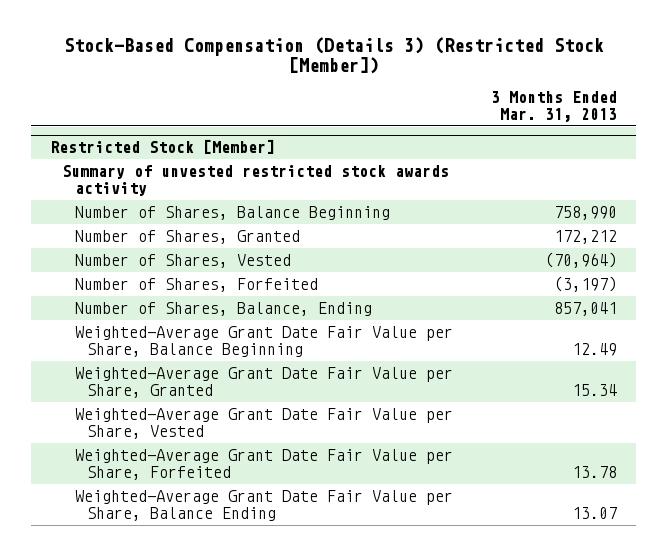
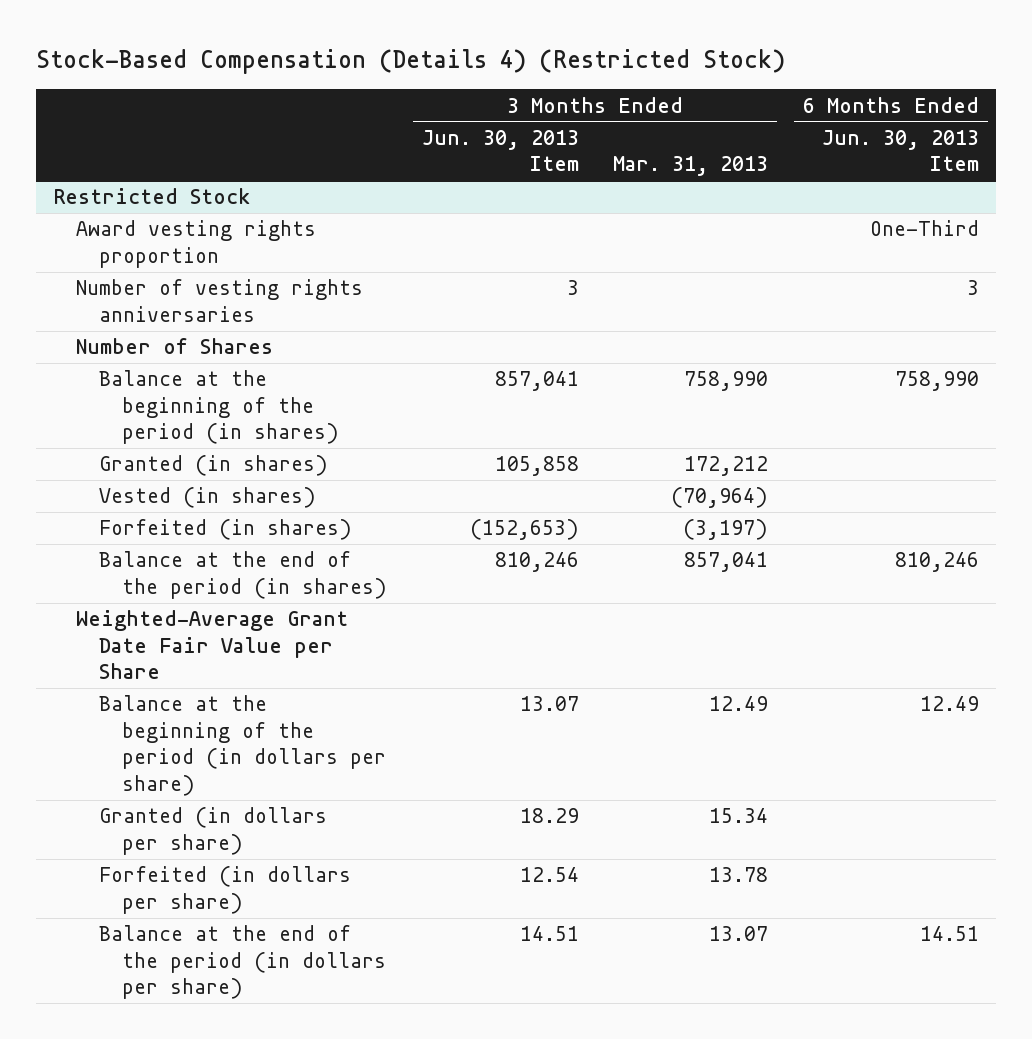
- Stock-Based Compensation (Details 3) (Restricted Stock [Member])
+ Stock-Based Compensation (Details 4) (Restricted Stock)
- | 3 Months Ended Mar. 31, 2013
+ | 3 Months Ended Jun. 30, 2013 Item | 3 Months Ended Mar. 31, 2013 | 6 Months Ended Jun. 30, 2013 Item
- Restricted Stock [Member]
- Summary of unvested restricted stock awards activity
- Number of Shares, Balance Beginning | 758,990
- Number of Shares, Granted | 172,212
- Number of Shares, Vested | (70,964)
- Number of Shares, Forfeited | (3,197)
- Number of Shares, Balance, Ending | 857,041
- Weighted-Average Grant Date Fair Value per Share, Balance Beginning | 12.49
- Weighted-Average Grant Date Fair Value per Share, Granted | 15.34
- Weighted-Average Grant Date Fair Value per Share, Vested
- Weighted-Average Grant Date Fair Value per Share, Forfeited | 13.78
- Weighted-Average Grant Date Fair Value per Share, Balance Ending | 13.07
+ Restricted Stock
+ Award vesting rights proportion | | | One-Third
+ Number of vesting rights anniversaries | 3 | | 3
+ Number of Shares
+ Balance at the beginning of the period (in shares) | 857,041 | 758,990 | 758,990
+ Granted (in shares) | 105,858 | 172,212 |
+ Vested (in shares) | | (70,964) |
+ Forfeited (in shares) | (152,653) | (3,197) |
+ Balance at the end of the period (in shares) | 810,246 | 857,041 | 810,246
+ Weighted-Average Grant Date Fair Value per Share
+ Balance at the beginning of the period (in dollars per share) | 13.07 | 12.49 | 12.49
+ Granted (in dollars per share) | 18.29 | 15.34 |
+ Forfeited (in dollars per share) | 12.54 | 13.78 |
+ Balance at the end of the period (in dollars per share) | 14.51 | 13.07 | 14.51

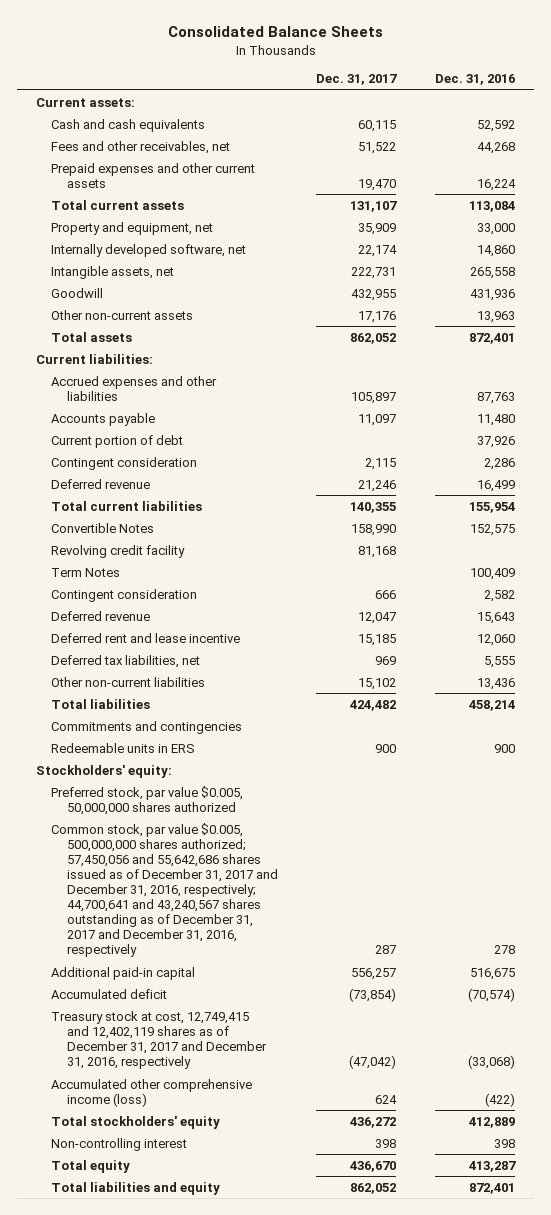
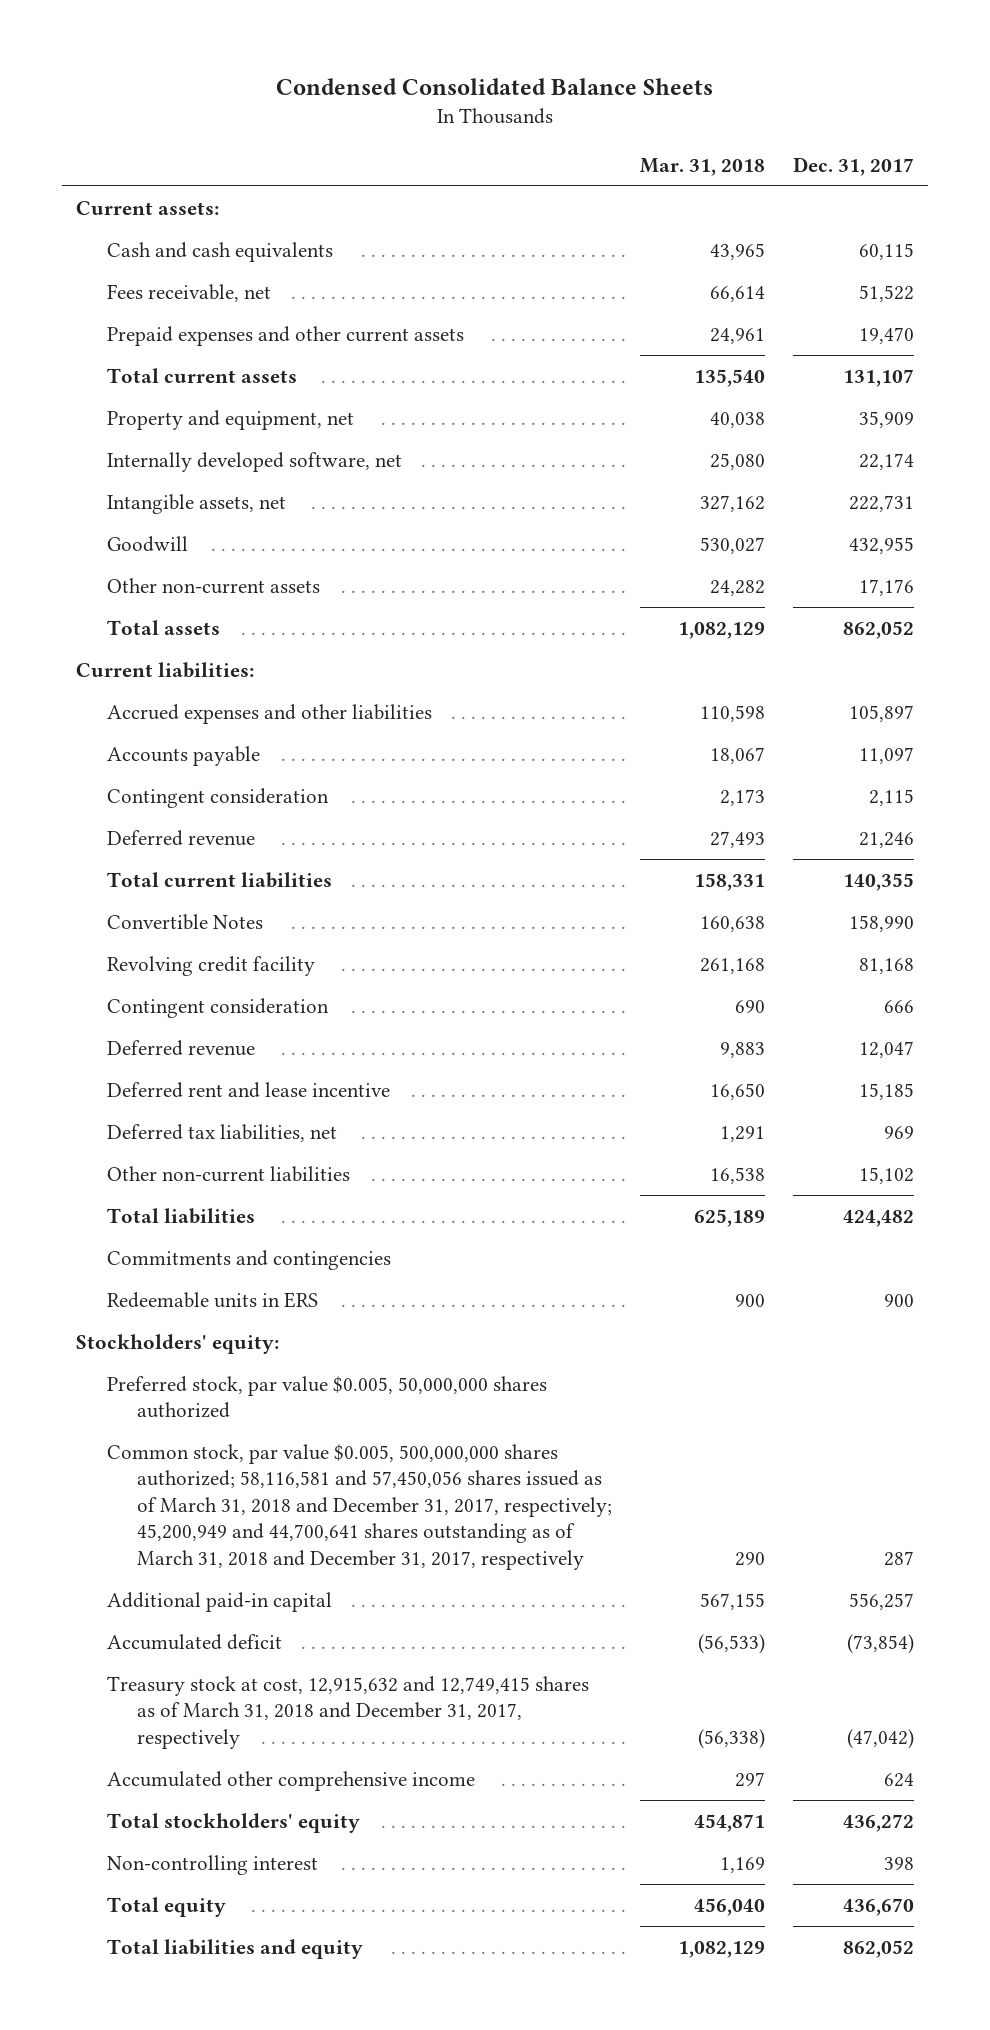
- Consolidated Balance Sheets
+ Condensed Consolidated Balance Sheets
- | Dec. 31, 2017 | Dec. 31, 2016
+ | Mar. 31, 2018 | Dec. 31, 2017
- Fees and other receivables, net | 51,522 | 44,268
+ Fees receivable, net | 66,614 | 51,522
- Current portion of debt | | 37,926
- Term Notes | | 100,409
- Common stock, par value $0.005, 500,000,000 shares authorized; 57,450,056 and 55,642,686 shares issued as of December 31, 2017 and December 31, 2016, respectively; 44,700,641 and 43,240,567 shares outstanding as of December 31, 2017 and December 31, 2016, respectively | 287 | 278
+ Common stock, par value $0.005, 500,000,000 shares authorized; 58,116,581 and 57,450,056 shares issued as of March 31, 2018 and December 31, 2017, respectively; 45,200,949 and 44,700,641 shares outstanding as of March 31, 2018 and December 31, 2017, respectively | 290 | 287
- Treasury stock at cost, 12,749,415 and 12,402,119 shares as of December 31, 2017 and December 31, 2016, respectively | (47,042) | (33,068)
- Accumulated other comprehensive income (loss) | 624 | (422)
+ Treasury stock at cost, 12,915,632 and 12,749,415 shares as of March 31, 2018 and December 31, 2017, respectively | (56,338) | (47,042)
+ Accumulated other comprehensive income | 297 | 624

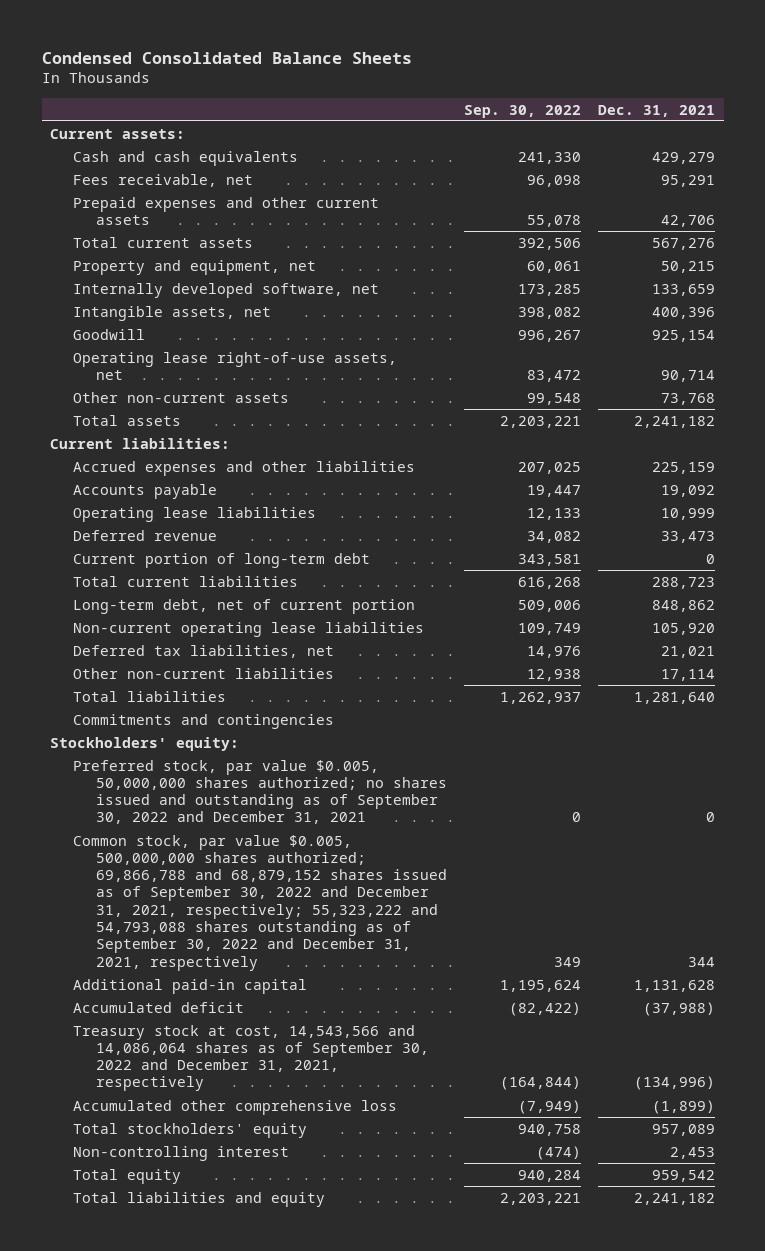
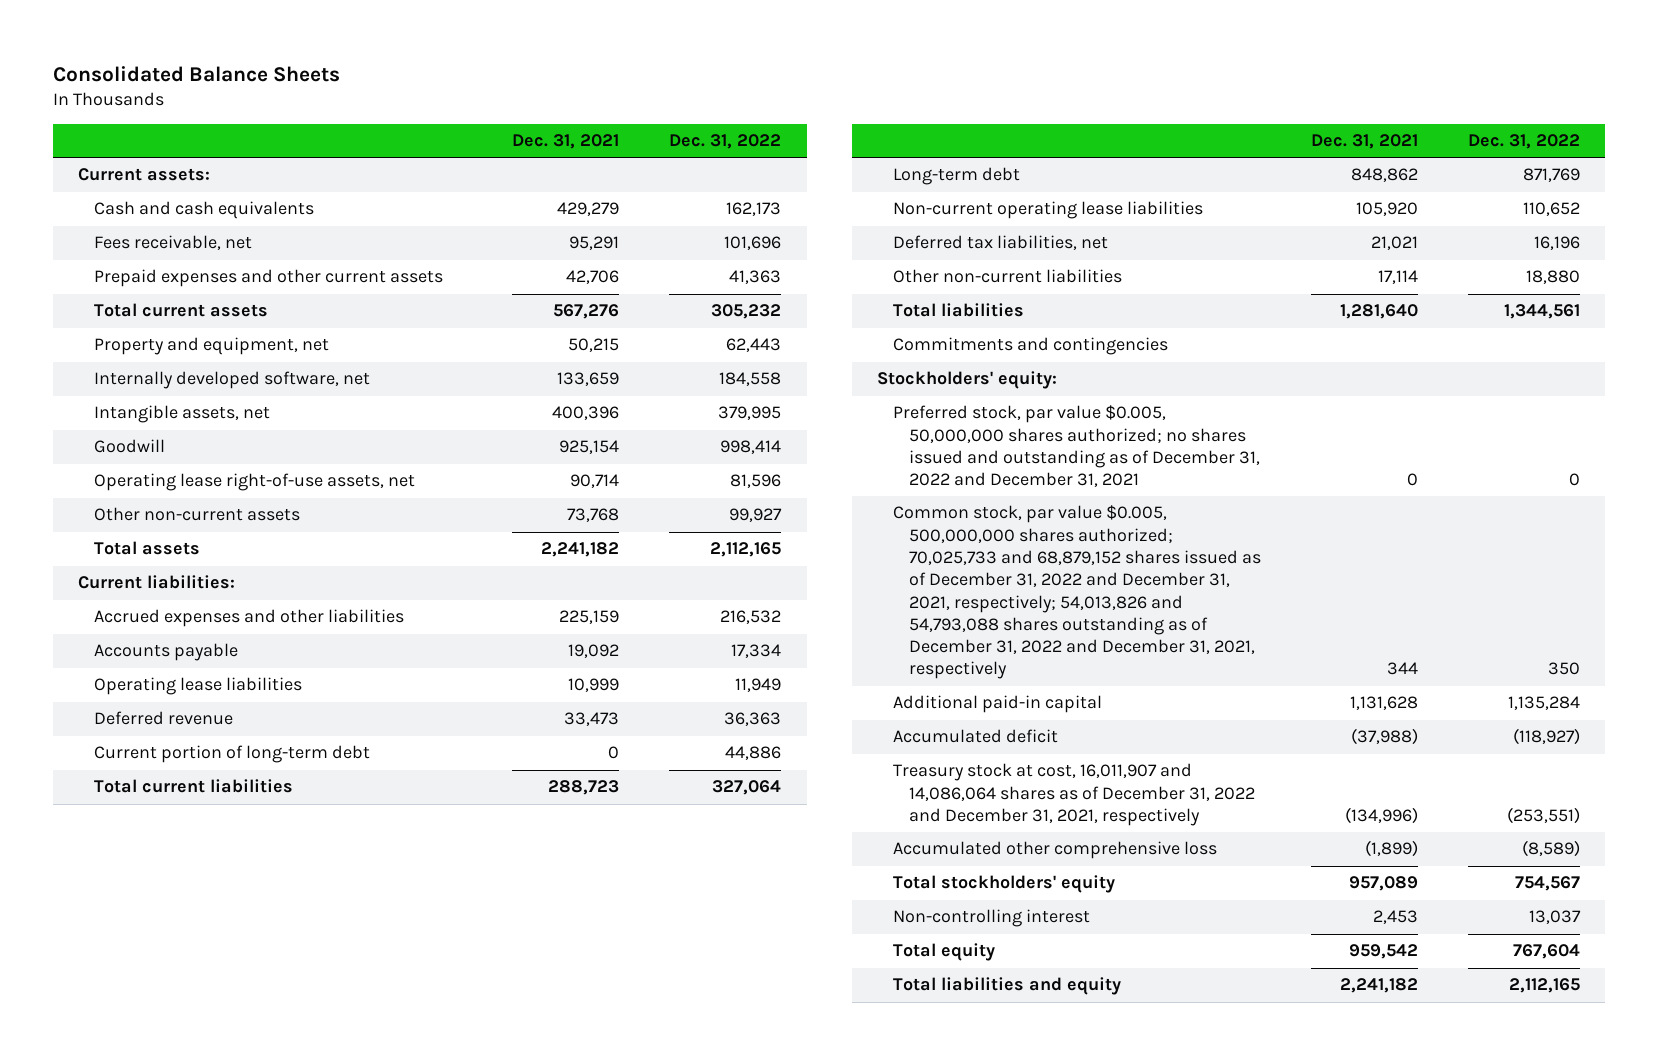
- Condensed Consolidated Balance Sheets
+ Consolidated Balance Sheets
- | Sep. 30, 2022 | Dec. 31, 2021
+ | Dec. 31, 2021 | Dec. 31, 2022
- Long-term debt, net of current portion | 509,006 | 848,862
+ Long-term debt | 848,862 | 871,769
- Preferred stock, par value $0.005, 50,000,000 shares authorized; no shares issued and outstanding as of September 30, 2022 and December 31, 2021 | 0 | 0
- Common stock, par value $0.005, 500,000,000 shares authorized; 69,866,788 and 68,879,152 shares issued as of September 30, 2022 and December 31, 2021, respectively; 55,323,222 and 54,793,088 shares outstanding as of September 30, 2022 and December 31, 2021, respectively | 349 | 344
+ Preferred stock, par value $0.005, 50,000,000 shares authorized; no shares issued and outstanding as of December 31, 2022 and December 31, 2021 | 0 | 0
+ Common stock, par value $0.005, 500,000,000 shares authorized; 70,025,733 and 68,879,152 shares issued as of December 31, 2022 and December 31, 2021, respectively; 54,013,826 and 54,793,088 shares outstanding as of December 31, 2022 and December 31, 2021, respectively | 344 | 350
- Treasury stock at cost, 14,543,566 and 14,086,064 shares as of September 30, 2022 and December 31, 2021, respectively | (164,844) | (134,996)
+ Treasury stock at cost, 16,011,907 and 14,086,064 shares as of December 31, 2022 and December 31, 2021, respectively | (134,996) | (253,551)

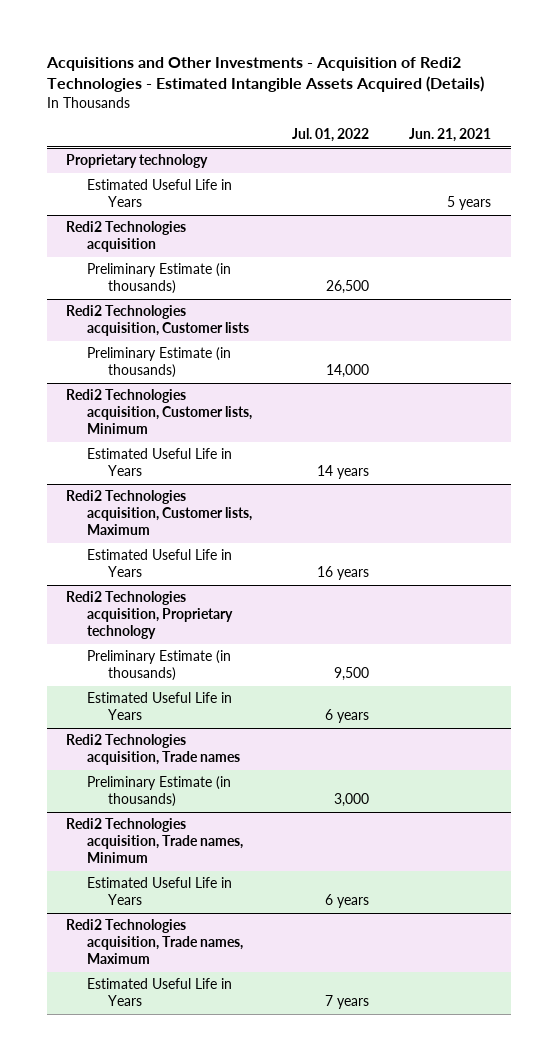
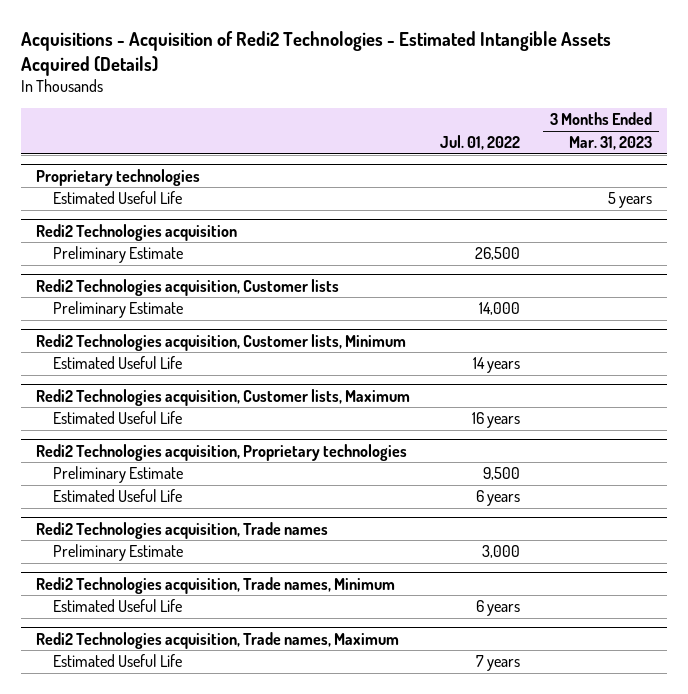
- Acquisitions and Other Investments - Acquisition of Redi2 Technologies - Estimated Intangible Assets Acquired (Details)
+ Acquisitions - Acquisition of Redi2 Technologies - Estimated Intangible Assets Acquired (Details)
- | Jul. 01, 2022 | Jun. 21, 2021
+ | Jul. 01, 2022 | 3 Months Ended Mar. 31, 2023
- Proprietary technology
- Estimated Useful Life in Years | | 5 years
+ Proprietary technologies
+ Estimated Useful Life | | 5 years
@ Redi2 Technologies acquisition
- Preliminary Estimate (in thousands) | 26,500 |
+ Preliminary Estimate | 26,500 |
@ Redi2 Technologies acquisition, Customer lists
- Preliminary Estimate (in thousands) | 14,000 |
+ Preliminary Estimate | 14,000 |
@ Redi2 Technologies acquisition, Customer lists, Minimum
- Estimated Useful Life in Years | 14 years |
+ Estimated Useful Life | 14 years |
@ Redi2 Technologies acquisition, Customer lists, Maximum
- Estimated Useful Life in Years | 16 years |
- Redi2 Technologies acquisition, Proprietary technology
- Preliminary Estimate (in thousands) | 9,500 |
- Estimated Useful Life in Years | 6 years |
@ Redi2 Technologies acquisition, Customer lists, Maximum
+ Estimated Useful Life | 16 years |
+ Redi2 Technologies acquisition, Proprietary technologies
+ Preliminary Estimate | 9,500 |
+ Estimated Useful Life | 6 years |
@ Redi2 Technologies acquisition, Trade names
- Preliminary Estimate (in thousands) | 3,000 |
+ Preliminary Estimate | 3,000 |
@ Redi2 Technologies acquisition, Trade names, Minimum
- Estimated Useful Life in Years | 6 years |
+ Estimated Useful Life | 6 years |
@ Redi2 Technologies acquisition, Trade names, Maximum
- Estimated Useful Life in Years | 7 years |
+ Estimated Useful Life | 7 years |

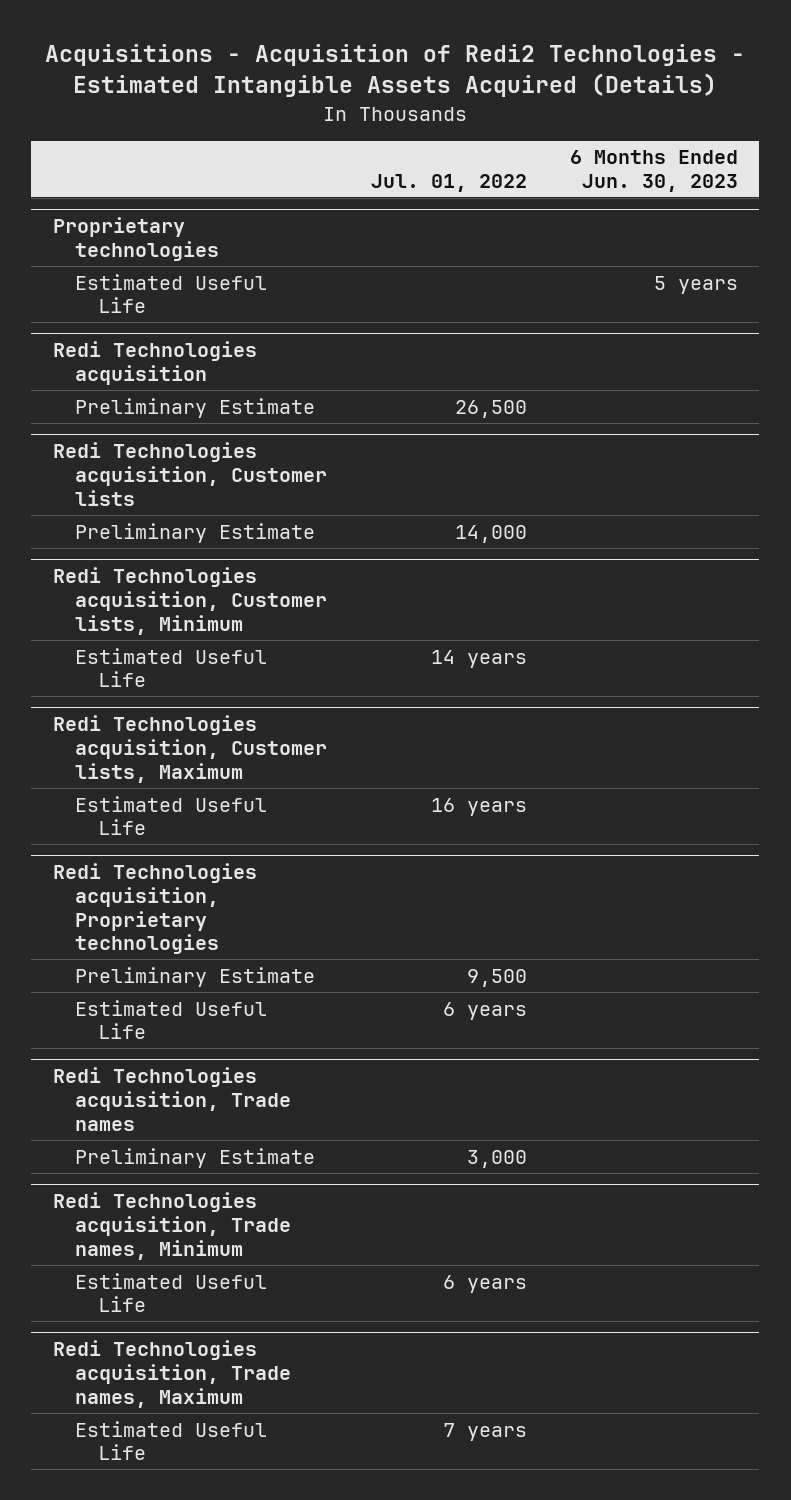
- | Jul. 01, 2022 | 3 Months Ended Mar. 31, 2023
+ | Jul. 01, 2022 | 6 Months Ended Jun. 30, 2023
- Redi2 Technologies acquisition
+ Redi Technologies acquisition
- Redi2 Technologies acquisition, Customer lists
+ Redi Technologies acquisition, Customer lists
- Redi2 Technologies acquisition, Customer lists, Minimum
+ Redi Technologies acquisition, Customer lists, Minimum
- Redi2 Technologies acquisition, Customer lists, Maximum
+ Redi Technologies acquisition, Customer lists, Maximum
- Redi2 Technologies acquisition, Proprietary technologies
+ Redi Technologies acquisition, Proprietary technologies
- Redi2 Technologies acquisition, Trade names
+ Redi Technologies acquisition, Trade names
- Redi2 Technologies acquisition, Trade names, Minimum
+ Redi Technologies acquisition, Trade names, Minimum
- Redi2 Technologies acquisition, Trade names, Maximum
+ Redi Technologies acquisition, Trade names, Maximum

